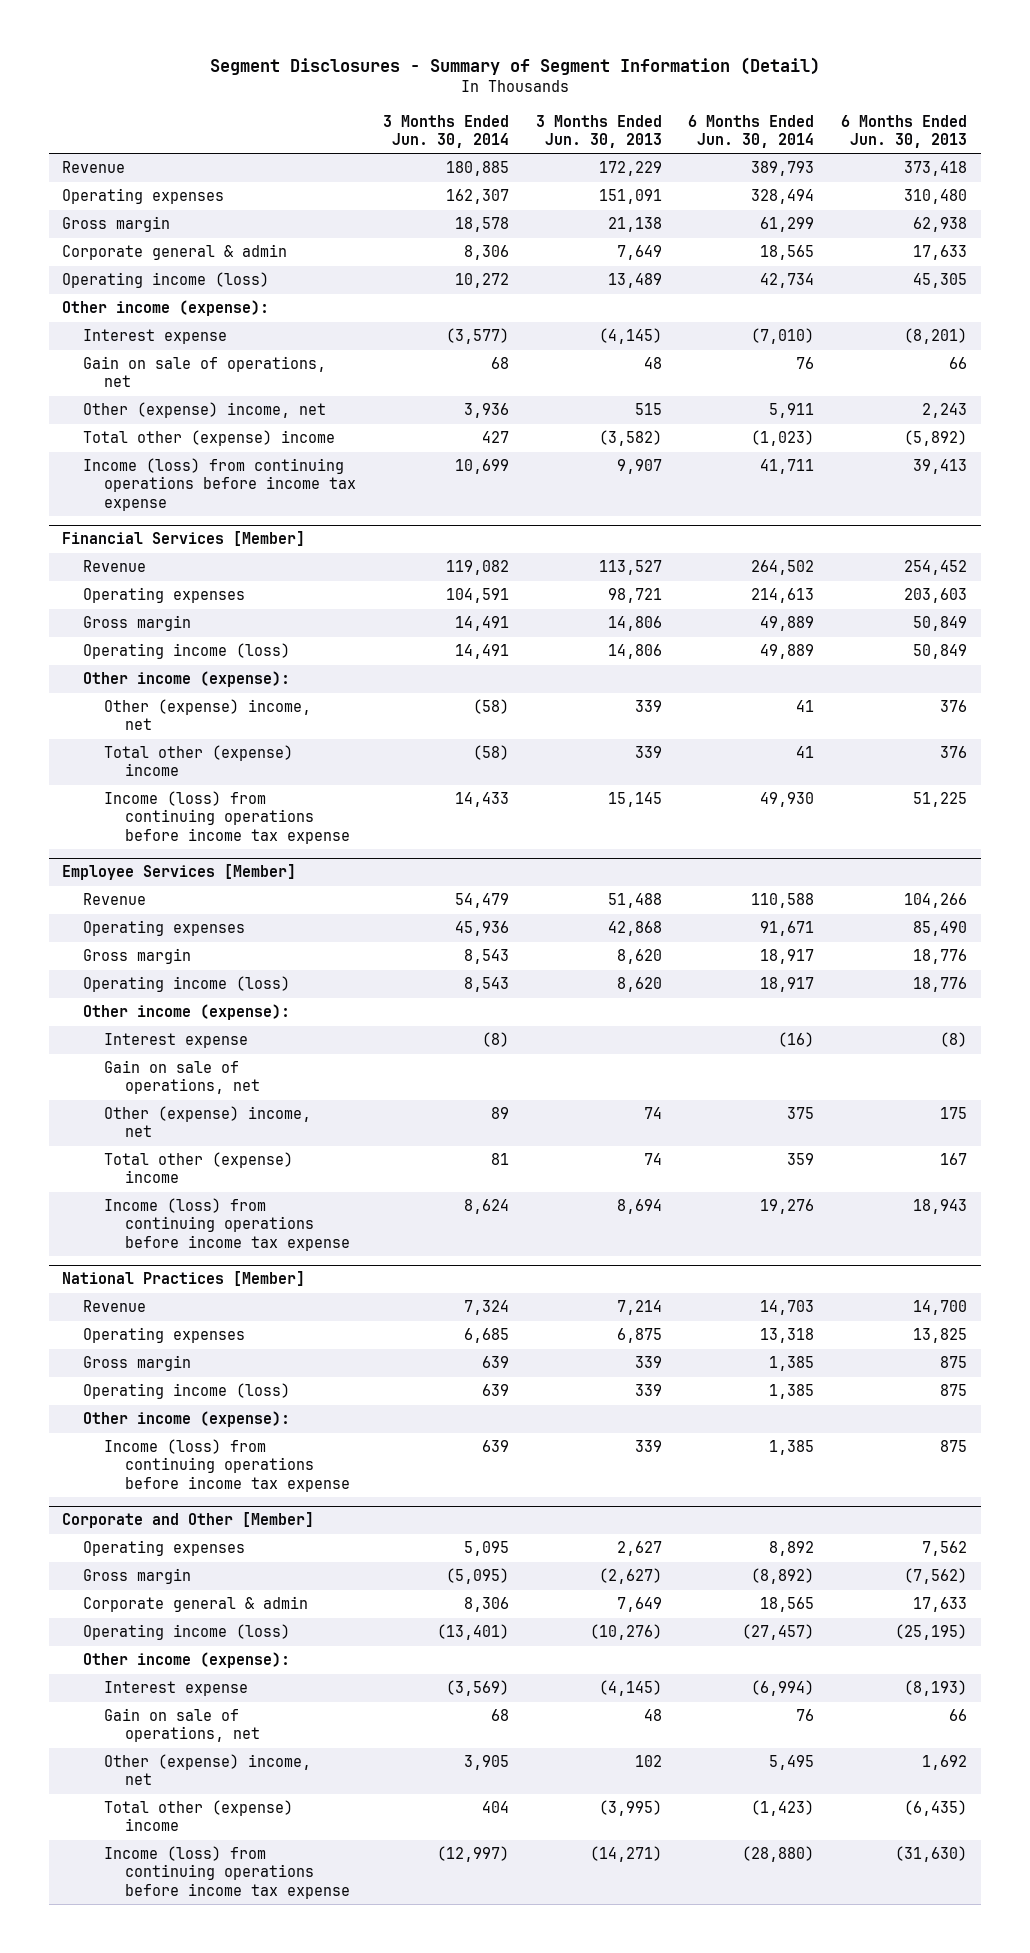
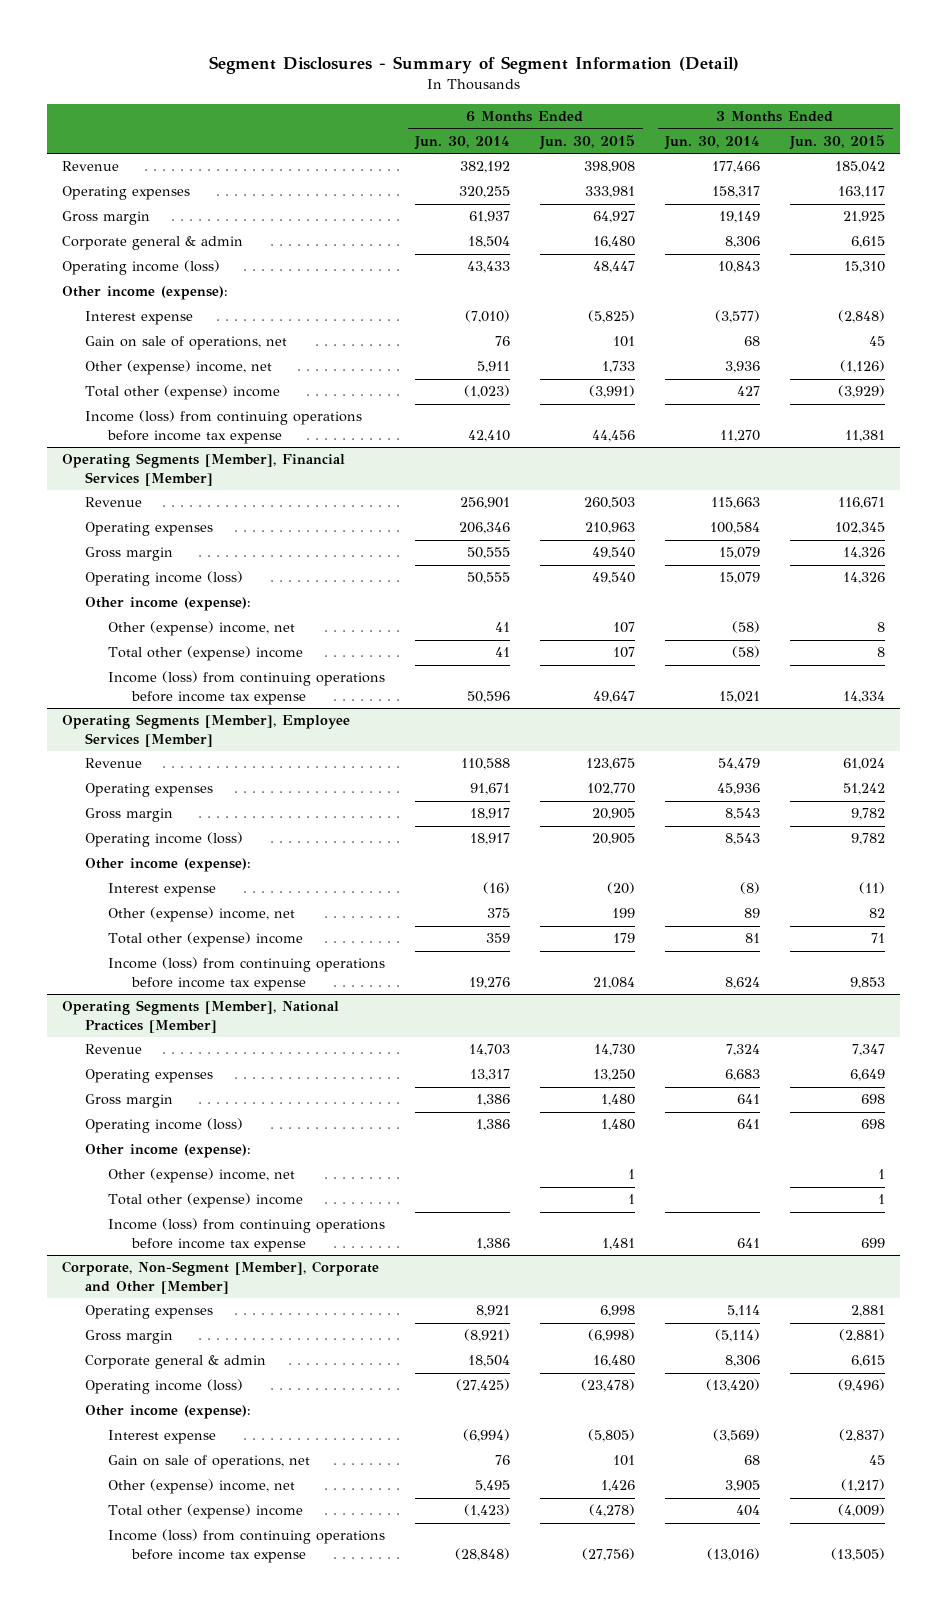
- | 3 Months Ended Jun. 30, 2014 | 3 Months Ended Jun. 30, 2013 | 6 Months Ended Jun. 30, 2014 | 6 Months Ended Jun. 30, 2013
+ | 6 Months Ended Jun. 30, 2014 | 6 Months Ended Jun. 30, 2015 | 3 Months Ended Jun. 30, 2014 | 3 Months Ended Jun. 30, 2015
- Revenue | 180,885 | 172,229 | 389,793 | 373,418
- Operating expenses | 162,307 | 151,091 | 328,494 | 310,480
- Gross margin | 18,578 | 21,138 | 61,299 | 62,938
- Corporate general & admin | 8,306 | 7,649 | 18,565 | 17,633
- Operating income (loss) | 10,272 | 13,489 | 42,734 | 45,305
+ Revenue | 382,192 | 398,908 | 177,466 | 185,042
+ Operating expenses | 320,255 | 333,981 | 158,317 | 163,117
+ Gross margin | 61,937 | 64,927 | 19,149 | 21,925
+ Corporate general & admin | 18,504 | 16,480 | 8,306 | 6,615
+ Operating income (loss) | 43,433 | 48,447 | 10,843 | 15,310
- Income (loss) from continuing operations before income tax expense | 10,699 | 9,907 | 41,711 | 39,413
- Financial Services [Member]
- Revenue | 119,082 | 113,527 | 264,502 | 254,452
- Operating expenses | 104,591 | 98,721 | 214,613 | 203,603
- Gross margin | 14,491 | 14,806 | 49,889 | 50,849
- Operating income (loss) | 14,491 | 14,806 | 49,889 | 50,849
+ Income (loss) from continuing operations before income tax expense | 42,410 | 44,456 | 11,270 | 11,381
+ Operating Segments [Member], Financial Services [Member]
+ Revenue | 256,901 | 260,503 | 115,663 | 116,671
+ Operating expenses | 206,346 | 210,963 | 100,584 | 102,345
+ Gross margin | 50,555 | 49,540 | 15,079 | 14,326
+ Operating income (loss) | 50,555 | 49,540 | 15,079 | 14,326
- Income (loss) from continuing operations before income tax expense | 14,433 | 15,145 | 49,930 | 51,225
- Employee Services [Member]
+ Income (loss) from continuing operations before income tax expense | 50,596 | 49,647 | 15,021 | 14,334
+ Operating Segments [Member], Employee Services [Member]
- Gain on sale of operations, net
- National Practices [Member]
+ Operating Segments [Member], National Practices [Member]
- Operating expenses | 6,685 | 6,875 | 13,318 | 13,825
- Gross margin | 639 | 339 | 1,385 | 875
- Operating income (loss) | 639 | 339 | 1,385 | 875
+ Operating expenses | 13,317 | 13,250 | 6,683 | 6,649
+ Gross margin | 1,386 | 1,480 | 641 | 698
+ Operating income (loss) | 1,386 | 1,480 | 641 | 698
- Income (loss) from continuing operations before income tax expense | 639 | 339 | 1,385 | 875
- Corporate and Other [Member]
- Operating expenses | 5,095 | 2,627 | 8,892 | 7,562
- Gross margin | (5,095) | (2,627) | (8,892) | (7,562)
- Corporate general & admin | 8,306 | 7,649 | 18,565 | 17,633
- Operating income (loss) | (13,401) | (10,276) | (27,457) | (25,195)
+ Other (expense) income, net | | 1 | | 1
+ Total other (expense) income | | 1 | | 1
+ Income (loss) from continuing operations before income tax expense | 1,386 | 1,481 | 641 | 699
+ Corporate, Non-Segment [Member], Corporate and Other [Member]
+ Operating expenses | 8,921 | 6,998 | 5,114 | 2,881
+ Gross margin | (8,921) | (6,998) | (5,114) | (2,881)
+ Corporate general & admin | 18,504 | 16,480 | 8,306 | 6,615
+ Operating income (loss) | (27,425) | (23,478) | (13,420) | (9,496)
- Income (loss) from continuing operations before income tax expense | (12,997) | (14,271) | (28,880) | (31,630)
+ Income (loss) from continuing operations before income tax expense | (28,848) | (27,756) | (13,016) | (13,505)

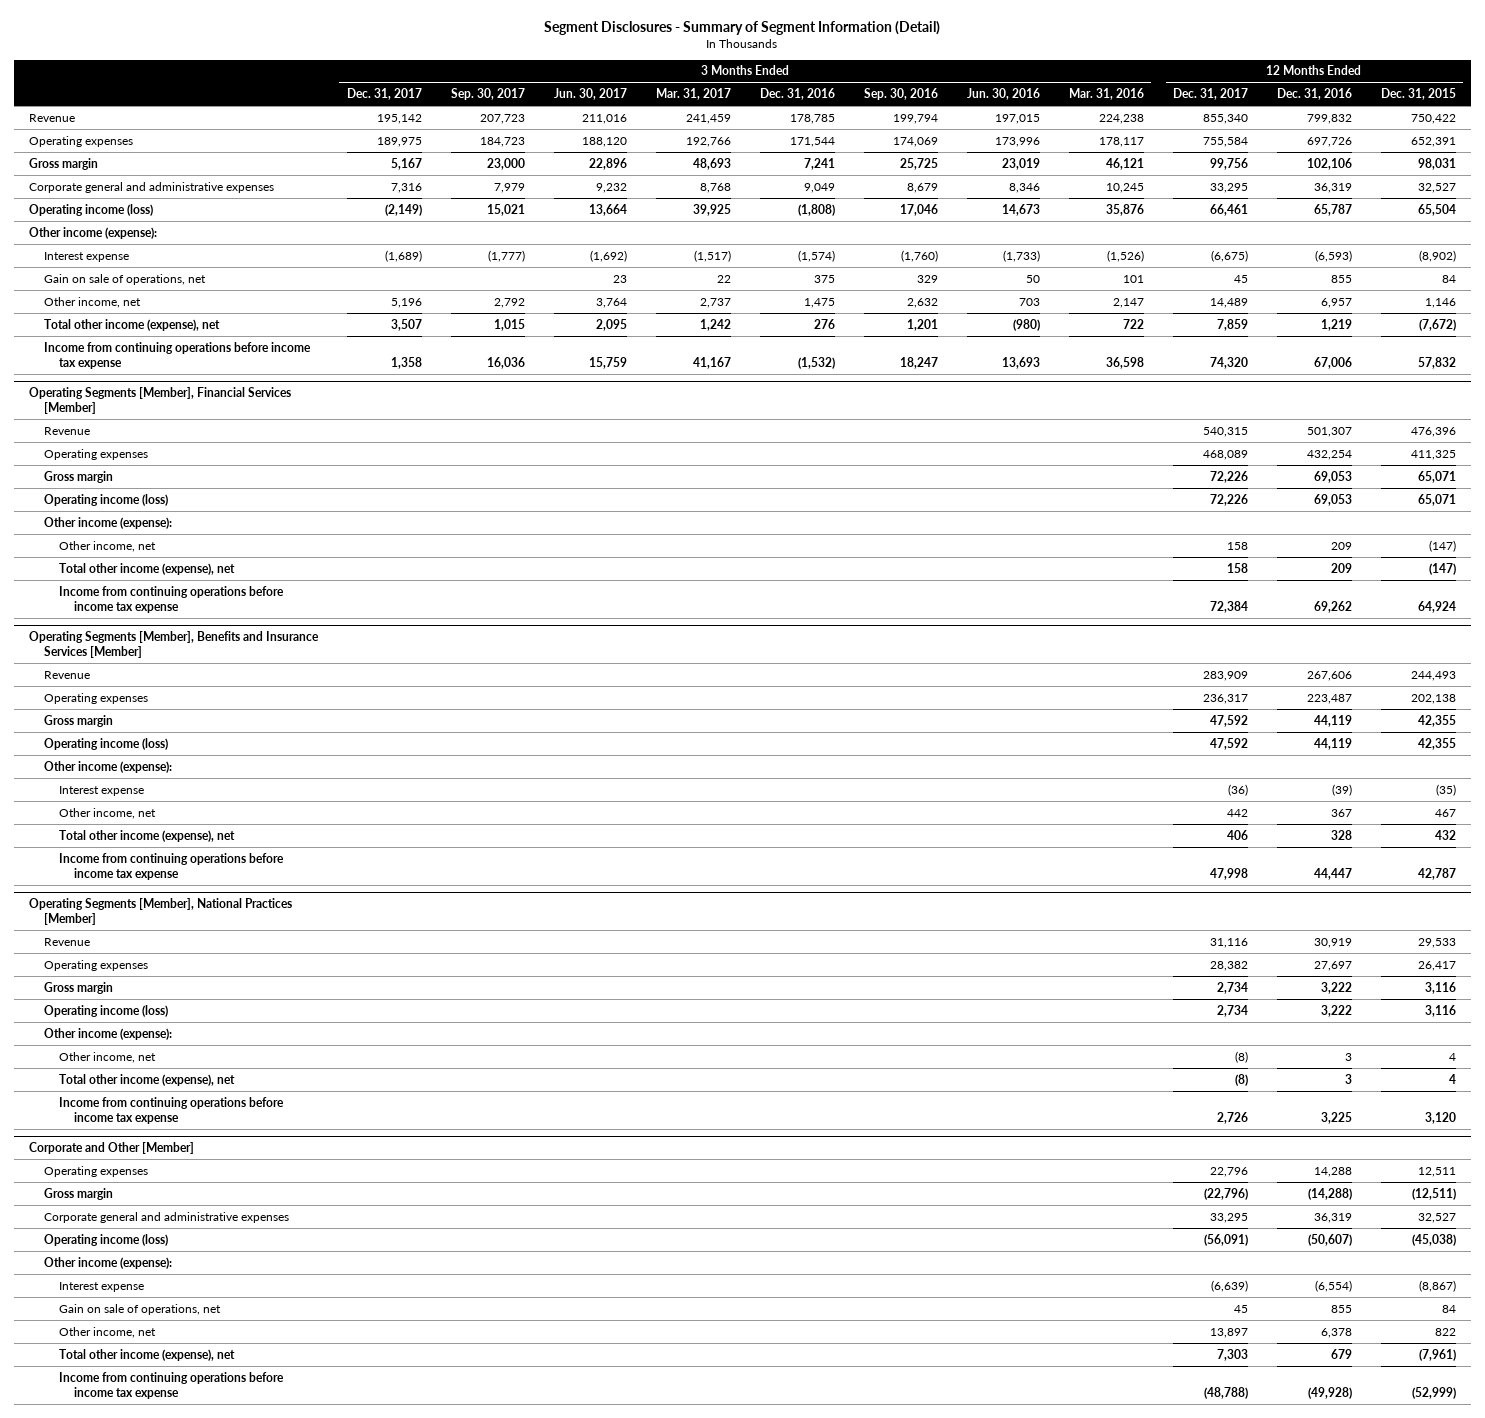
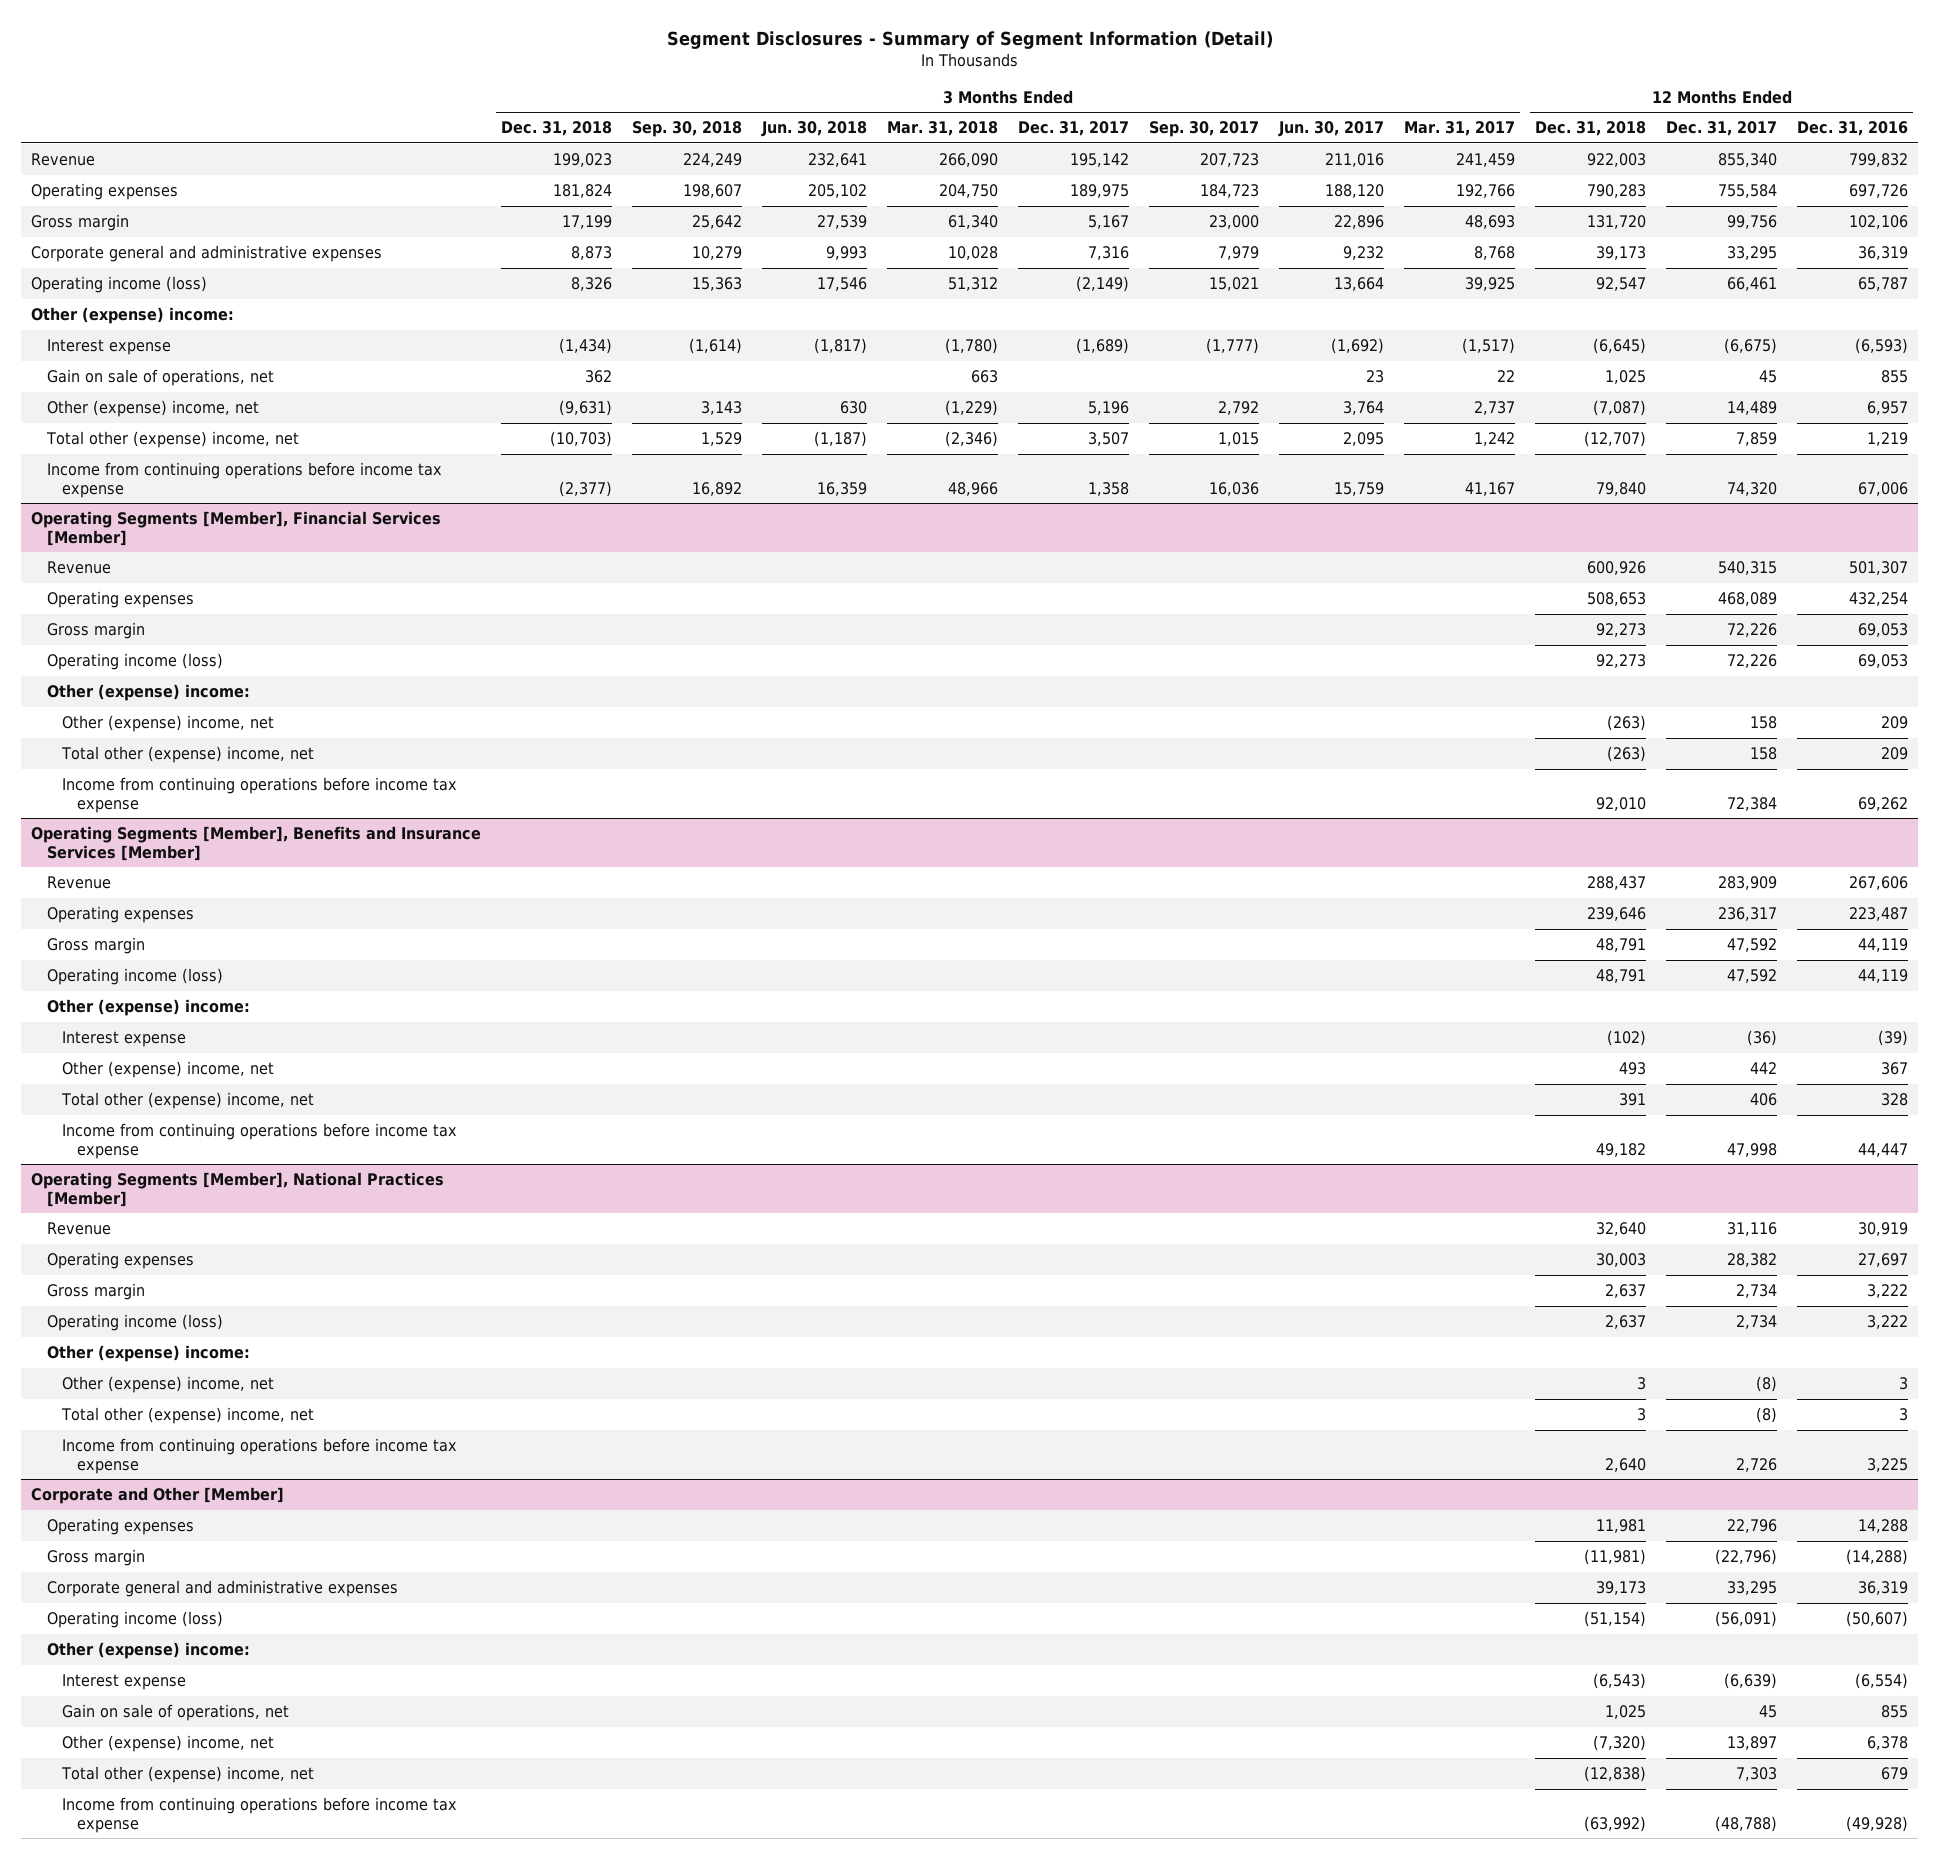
- | 3 Months Ended Dec. 31, 2017 | 3 Months Ended Sep. 30, 2017 | 3 Months Ended Jun. 30, 2017 | 3 Months Ended Mar. 31, 2017 | 3 Months Ended Dec. 31, 2016 | 3 Months Ended Sep. 30, 2016 | 3 Months Ended Jun. 30, 2016 | 3 Months Ended Mar. 31, 2016 | 12 Months Ended Dec. 31, 2017 | 12 Months Ended Dec. 31, 2016 | 12 Months Ended Dec. 31, 2015
+ | 3 Months Ended Dec. 31, 2018 | 3 Months Ended Sep. 30, 2018 | 3 Months Ended Jun. 30, 2018 | 3 Months Ended Mar. 31, 2018 | 3 Months Ended Dec. 31, 2017 | 3 Months Ended Sep. 30, 2017 | 3 Months Ended Jun. 30, 2017 | 3 Months Ended Mar. 31, 2017 | 12 Months Ended Dec. 31, 2018 | 12 Months Ended Dec. 31, 2017 | 12 Months Ended Dec. 31, 2016
- Other income (expense):
+ Other (expense) income:
- Other income, net | 5,196 | 2,792 | 3,764 | 2,737 | 1,475 | 2,632 | 703 | 2,147 | 14,489 | 6,957 | 1,146
- Total other income (expense), net | 3,507 | 1,015 | 2,095 | 1,242 | 276 | 1,201 | (980) | 722 | 7,859 | 1,219 | (7,672)
+ Other (expense) income, net | (9,631) | 3,143 | 630 | (1,229) | 5,196 | 2,792 | 3,764 | 2,737 | (7,087) | 14,489 | 6,957
+ Total other (expense) income, net | (10,703) | 1,529 | (1,187) | (2,346) | 3,507 | 1,015 | 2,095 | 1,242 | (12,707) | 7,859 | 1,219
@ Operating Segments [Member], Financial Services [Member]
- Other income (expense):
- Other income, net | | | | | | | | | 158 | 209 | (147)
- Total other income (expense), net | | | | | | | | | 158 | 209 | (147)
+ Other (expense) income:
+ Other (expense) income, net | | | | | | | | | (263) | 158 | 209
+ Total other (expense) income, net | | | | | | | | | (263) | 158 | 209
@ Operating Segments [Member], Benefits and Insurance Services [Member]
- Other income (expense):
+ Other (expense) income:
- Other income, net | | | | | | | | | 442 | 367 | 467
- Total other income (expense), net | | | | | | | | | 406 | 328 | 432
+ Other (expense) income, net | | | | | | | | | 493 | 442 | 367
+ Total other (expense) income, net | | | | | | | | | 391 | 406 | 328
@ Operating Segments [Member], National Practices [Member]
- Other income (expense):
- Other income, net | | | | | | | | | (8) | 3 | 4
- Total other income (expense), net | | | | | | | | | (8) | 3 | 4
+ Other (expense) income:
+ Other (expense) income, net | | | | | | | | | 3 | (8) | 3
+ Total other (expense) income, net | | | | | | | | | 3 | (8) | 3
@ Corporate and Other [Member]
- Other income (expense):
+ Other (expense) income:
- Other income, net | | | | | | | | | 13,897 | 6,378 | 822
- Total other income (expense), net | | | | | | | | | 7,303 | 679 | (7,961)
+ Other (expense) income, net | | | | | | | | | (7,320) | 13,897 | 6,378
+ Total other (expense) income, net | | | | | | | | | (12,838) | 7,303 | 679

